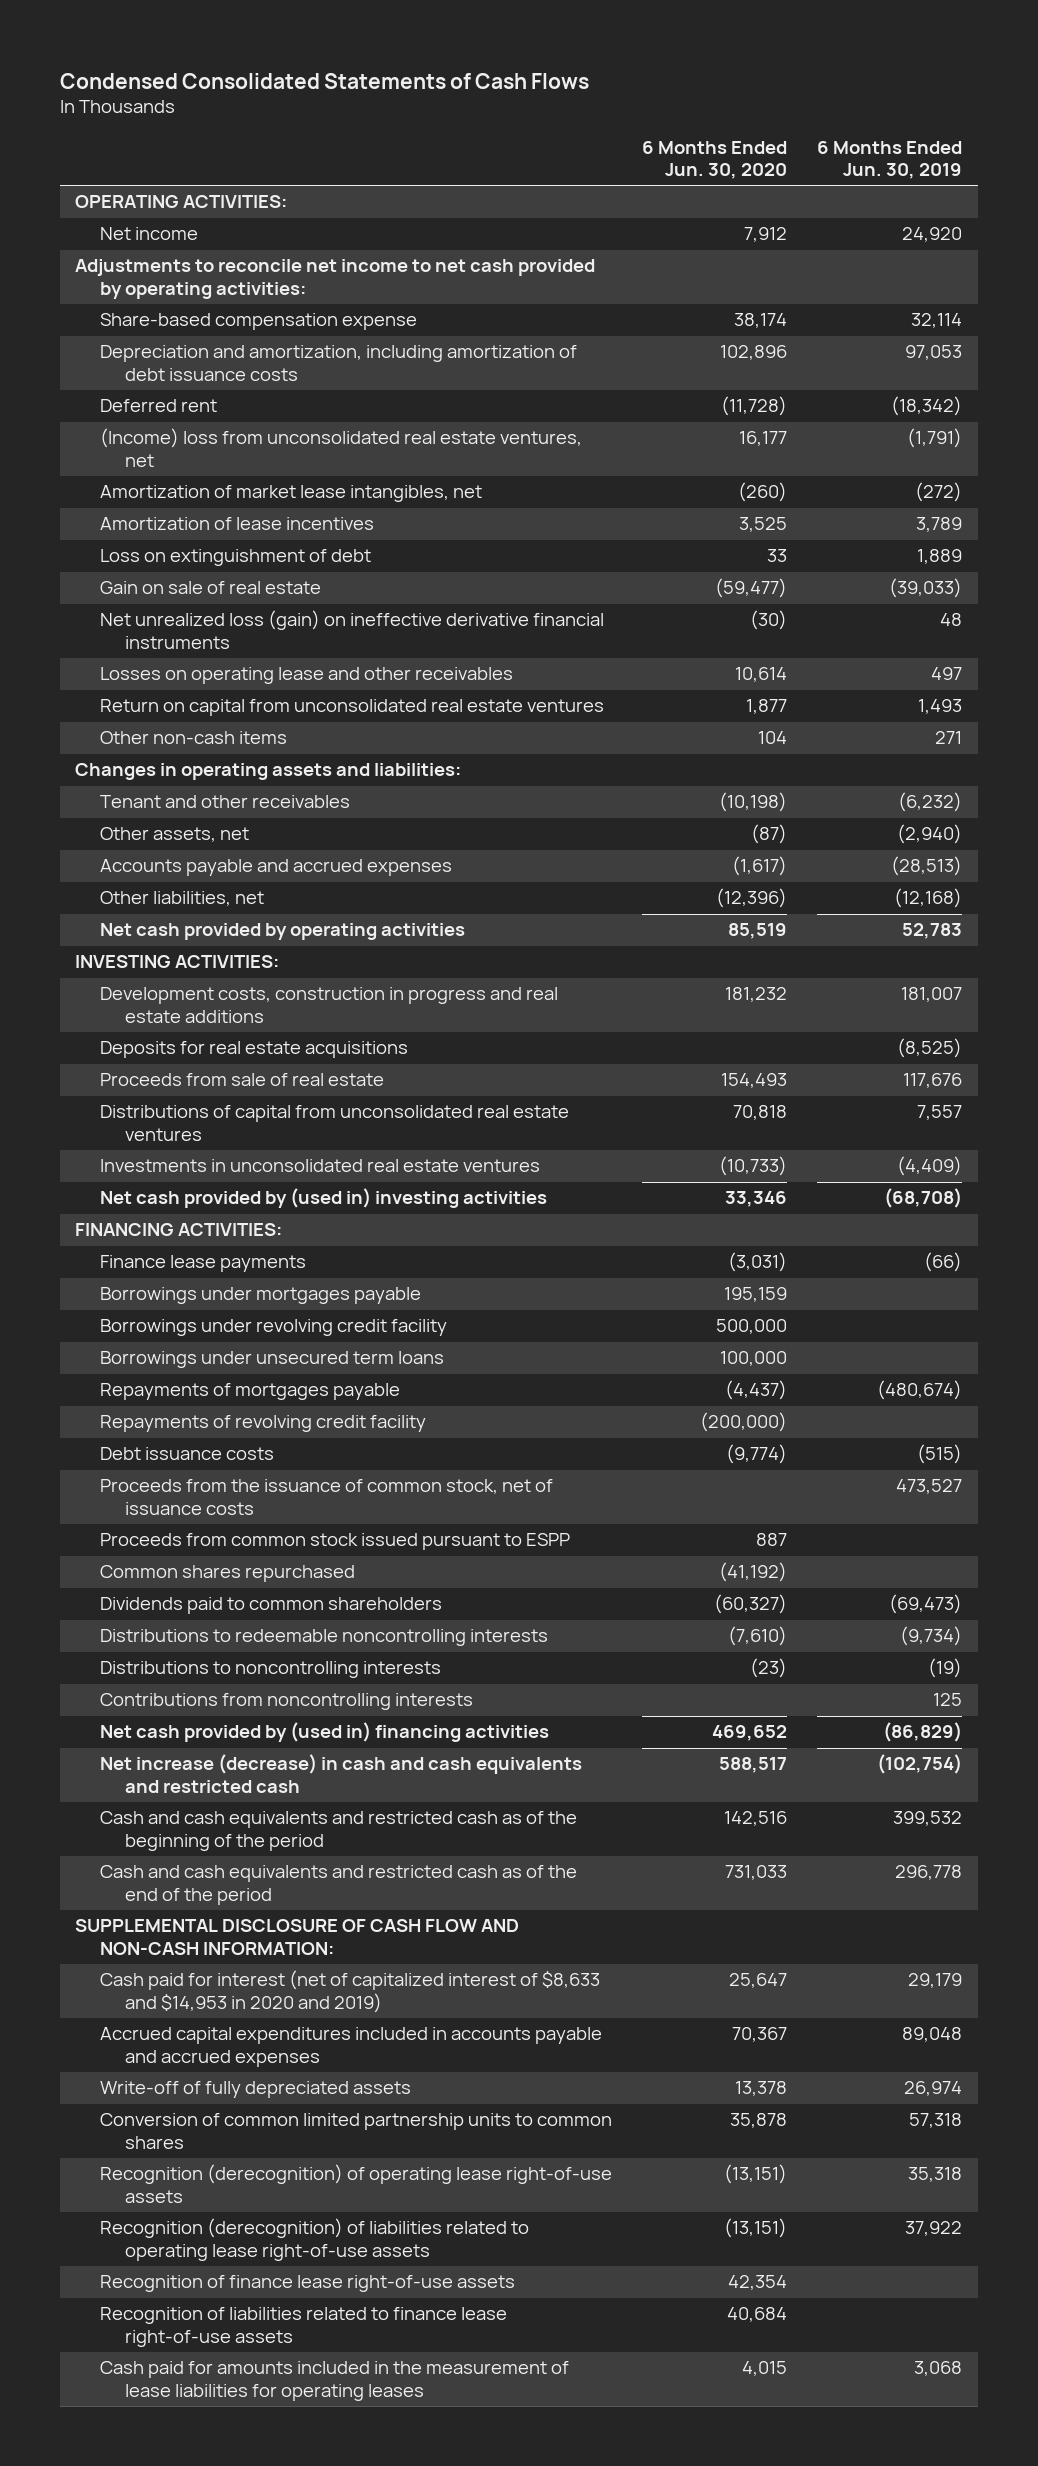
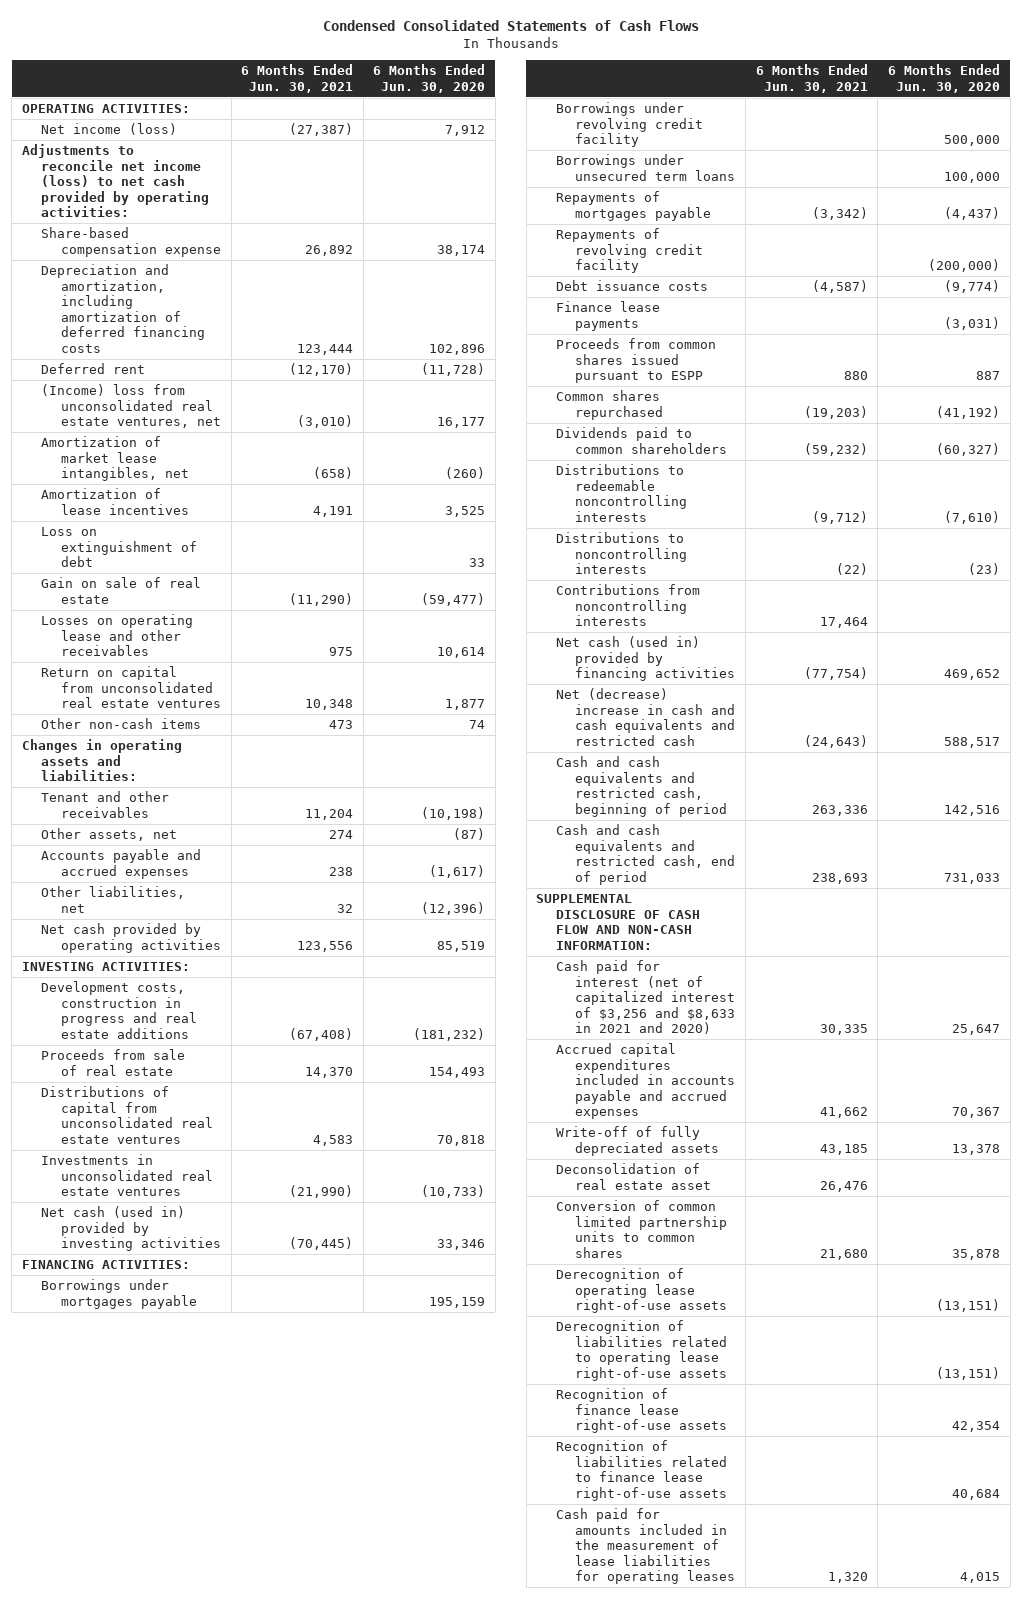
- | 6 Months Ended Jun. 30, 2020 | 6 Months Ended Jun. 30, 2019
+ | 6 Months Ended Jun. 30, 2021 | 6 Months Ended Jun. 30, 2020
- Net income | 7,912 | 24,920
- Adjustments to reconcile net income to net cash provided by operating activities:
+ Net income (loss) | (27,387) | 7,912
+ Adjustments to reconcile net income (loss) to net cash provided by operating activities:
- Depreciation and amortization, including amortization of debt issuance costs | 102,896 | 97,053
+ Depreciation and amortization, including amortization of deferred financing costs | 123,444 | 102,896
- Net unrealized loss (gain) on ineffective derivative financial instruments | (30) | 48
- Other non-cash items | 104 | 271
+ Other non-cash items | 473 | 74
- Development costs, construction in progress and real estate additions | 181,232 | 181,007
- Deposits for real estate acquisitions | | (8,525)
+ Development costs, construction in progress and real estate additions | (67,408) | (181,232)
- Net cash provided by (used in) investing activities | 33,346 | (68,708)
+ Net cash (used in) provided by investing activities | (70,445) | 33,346
- Proceeds from the issuance of common stock, net of issuance costs | | 473,527
- Proceeds from common stock issued pursuant to ESPP | 887 |
moved down: Finance lease payments | | (3,031)
+ Proceeds from common shares issued pursuant to ESPP | 880 | 887
- Net cash provided by (used in) financing activities | 469,652 | (86,829)
- Net increase (decrease) in cash and cash equivalents and restricted cash | 588,517 | (102,754)
- Cash and cash equivalents and restricted cash as of the beginning of the period | 142,516 | 399,532
- Cash and cash equivalents and restricted cash as of the end of the period | 731,033 | 296,778
+ Net cash (used in) provided by financing activities | (77,754) | 469,652
+ Net (decrease) increase in cash and cash equivalents and restricted cash | (24,643) | 588,517
+ Cash and cash equivalents and restricted cash, beginning of period | 263,336 | 142,516
+ Cash and cash equivalents and restricted cash, end of period | 238,693 | 731,033
- Cash paid for interest (net of capitalized interest of $8,633 and $14,953 in 2020 and 2019) | 25,647 | 29,179
+ Cash paid for interest (net of capitalized interest of $3,256 and $8,633 in 2021 and 2020) | 30,335 | 25,647
+ Deconsolidation of real estate asset | 26,476 |
- Recognition (derecognition) of operating lease right-of-use assets | (13,151) | 35,318
- Recognition (derecognition) of liabilities related to operating lease right-of-use assets | (13,151) | 37,922
+ Derecognition of operating lease right-of-use assets | | (13,151)
+ Derecognition of liabilities related to operating lease right-of-use assets | | (13,151)

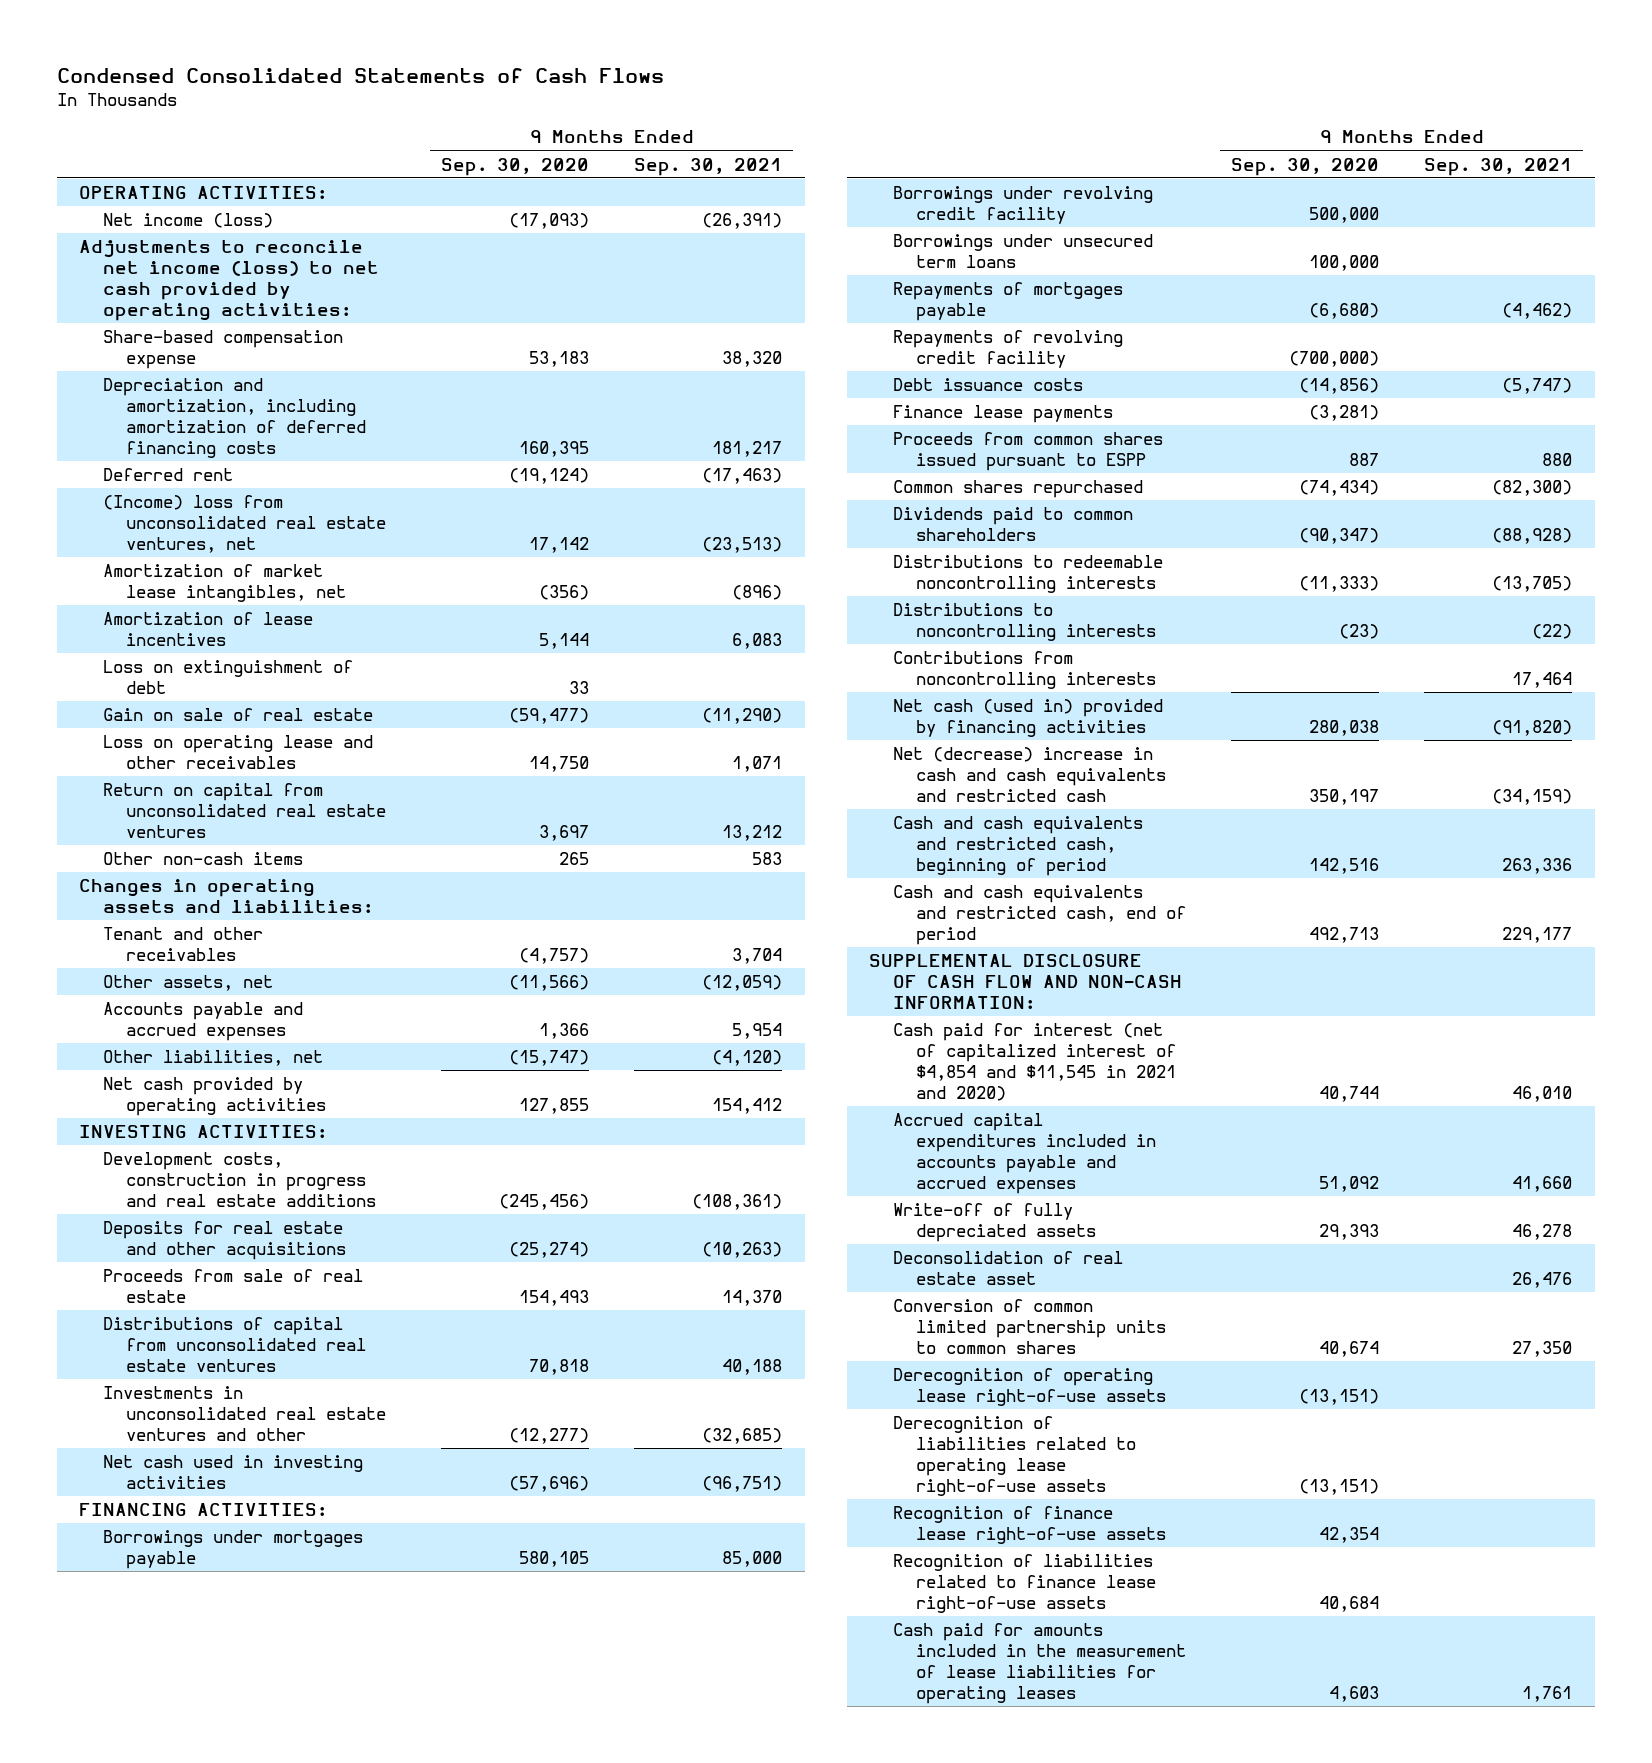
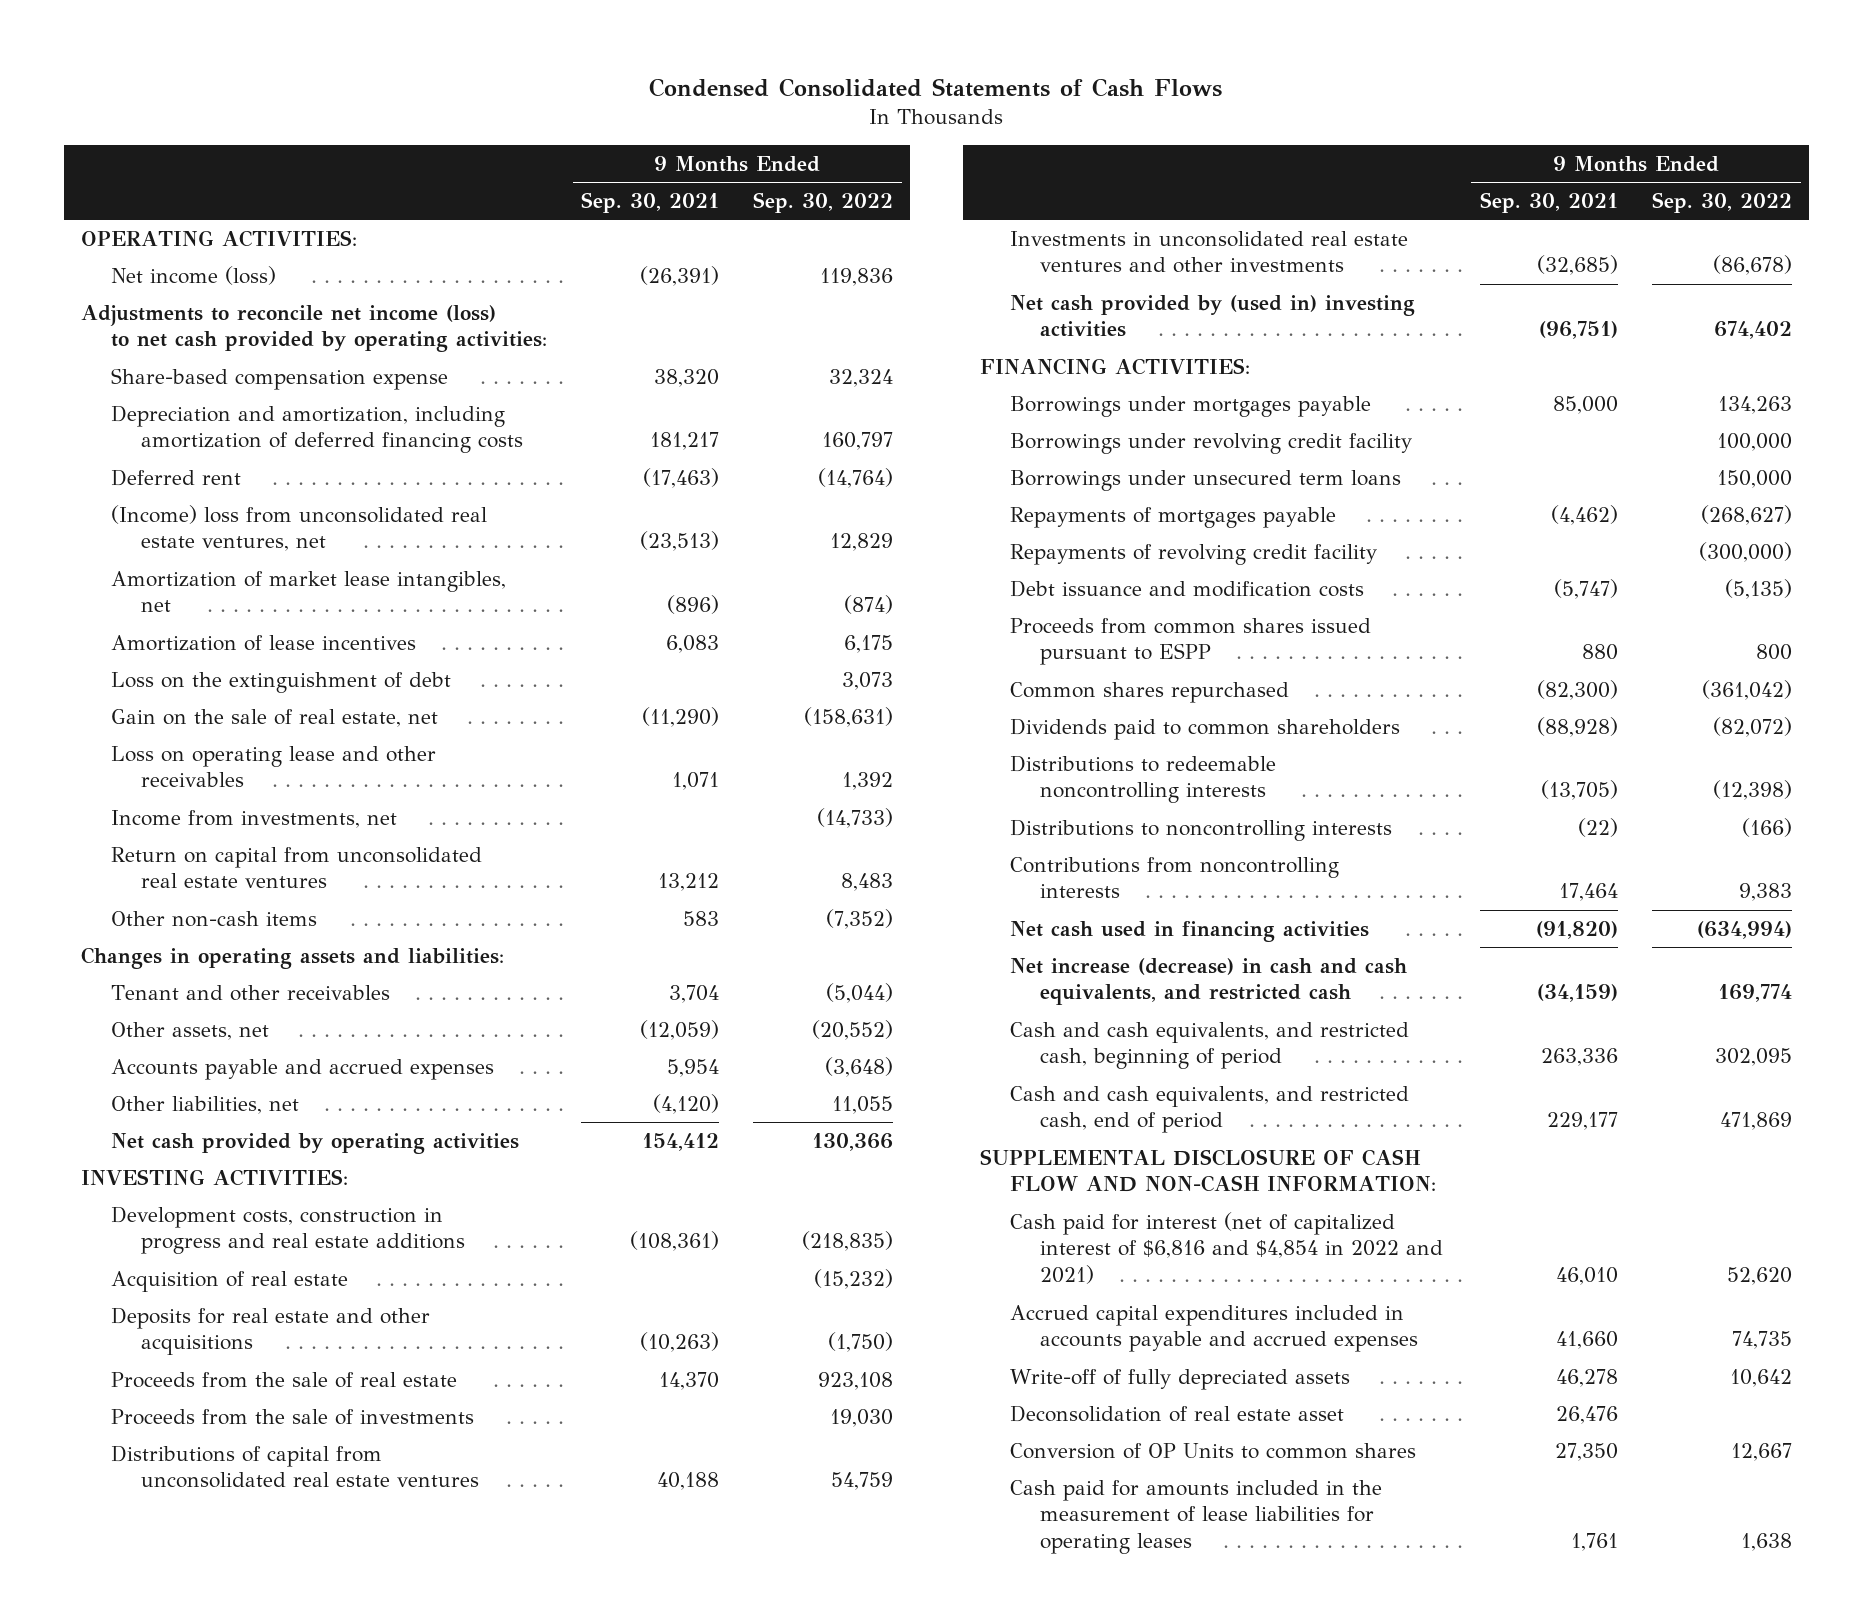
- | 9 Months Ended Sep. 30, 2020 | 9 Months Ended Sep. 30, 2021
+ | 9 Months Ended Sep. 30, 2021 | 9 Months Ended Sep. 30, 2022
- Loss on extinguishment of debt | 33 |
- Gain on sale of real estate | (59,477) | (11,290)
+ Loss on the extinguishment of debt | | 3,073
+ Gain on the sale of real estate, net | (11,290) | (158,631)
+ Income from investments, net | | (14,733)
+ Acquisition of real estate | | (15,232)
- Proceeds from sale of real estate | 154,493 | 14,370
+ Proceeds from the sale of real estate | 14,370 | 923,108
+ Proceeds from the sale of investments | | 19,030
- Investments in unconsolidated real estate ventures and other | (12,277) | (32,685)
- Net cash used in investing activities | (57,696) | (96,751)
+ Investments in unconsolidated real estate ventures and other investments | (32,685) | (86,678)
+ Net cash provided by (used in) investing activities | (96,751) | 674,402
- Debt issuance costs | (14,856) | (5,747)
- Finance lease payments | (3,281) |
+ Debt issuance and modification costs | (5,747) | (5,135)
- Net cash (used in) provided by financing activities | 280,038 | (91,820)
- Net (decrease) increase in cash and cash equivalents and restricted cash | 350,197 | (34,159)
- Cash and cash equivalents and restricted cash, beginning of period | 142,516 | 263,336
- Cash and cash equivalents and restricted cash, end of period | 492,713 | 229,177
+ Net cash used in financing activities | (91,820) | (634,994)
+ Net increase (decrease) in cash and cash equivalents, and restricted cash | (34,159) | 169,774
+ Cash and cash equivalents, and restricted cash, beginning of period | 263,336 | 302,095
+ Cash and cash equivalents, and restricted cash, end of period | 229,177 | 471,869
- Cash paid for interest (net of capitalized interest of $4,854 and $11,545 in 2021 and 2020) | 40,744 | 46,010
+ Cash paid for interest (net of capitalized interest of $6,816 and $4,854 in 2022 and 2021) | 46,010 | 52,620
- Conversion of common limited partnership units to common shares | 40,674 | 27,350
- Derecognition of operating lease right-of-use assets | (13,151) |
- Derecognition of liabilities related to operating lease right-of-use assets | (13,151) |
- Recognition of finance lease right-of-use assets | 42,354 |
- Recognition of liabilities related to finance lease right-of-use assets | 40,684 |
+ Conversion of OP Units to common shares | 27,350 | 12,667

